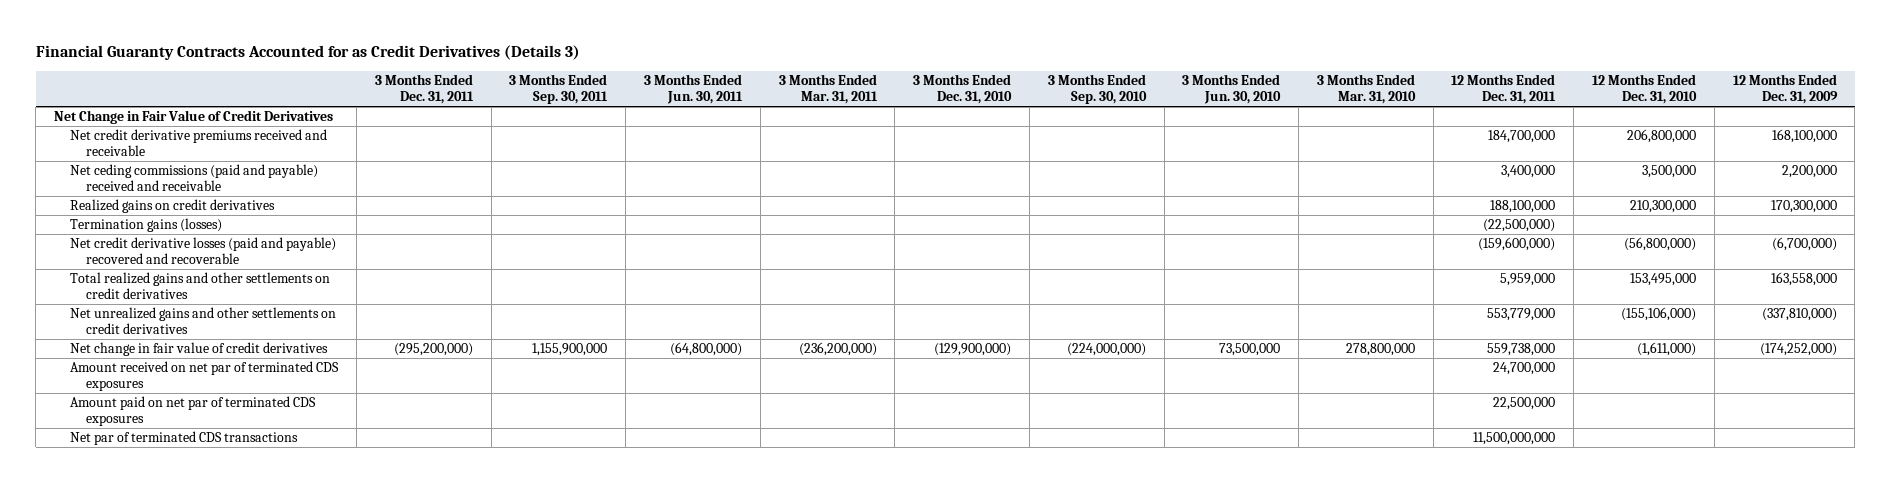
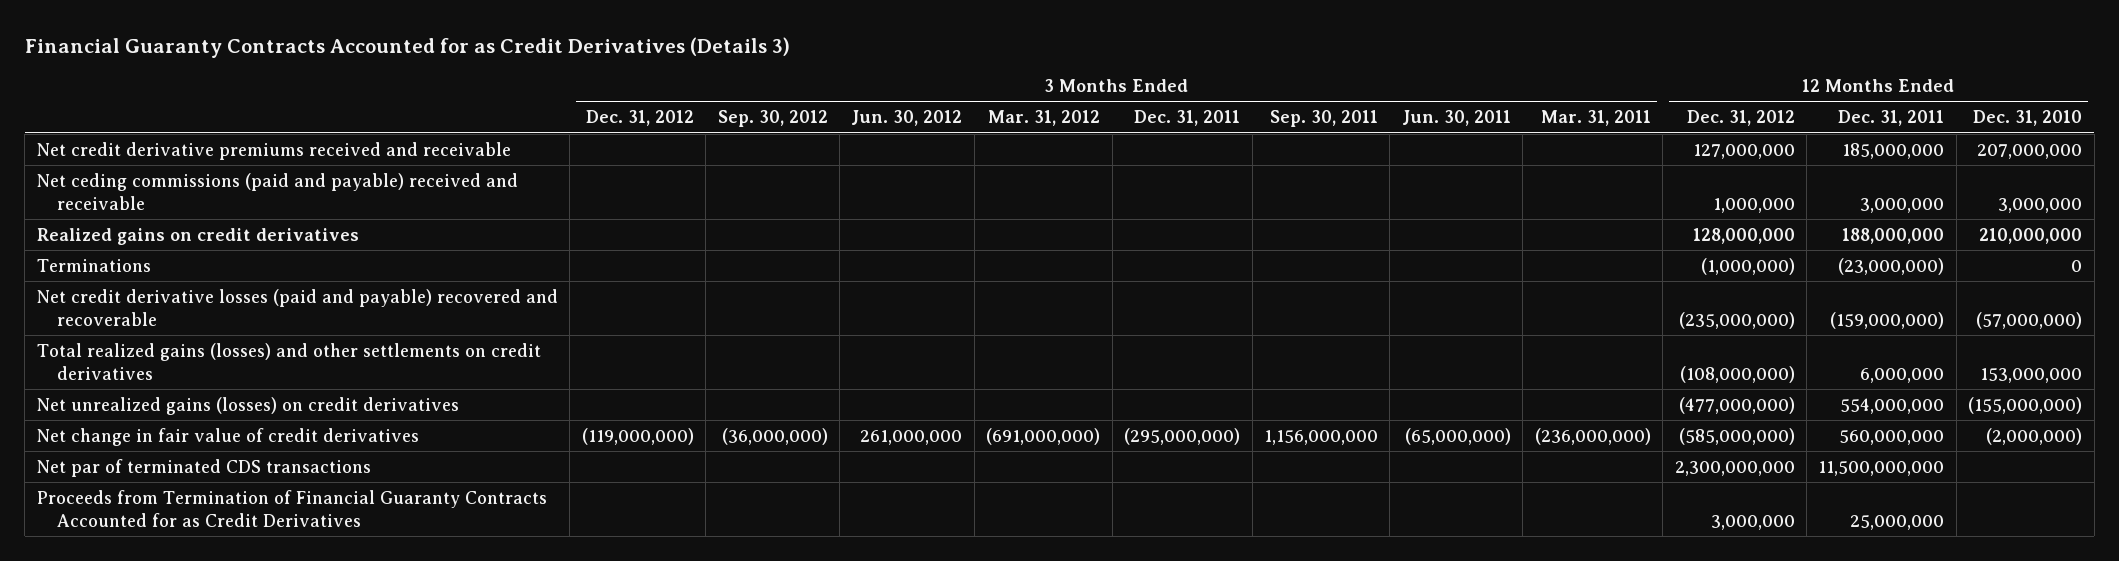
- | 3 Months Ended Dec. 31, 2011 | 3 Months Ended Sep. 30, 2011 | 3 Months Ended Jun. 30, 2011 | 3 Months Ended Mar. 31, 2011 | 3 Months Ended Dec. 31, 2010 | 3 Months Ended Sep. 30, 2010 | 3 Months Ended Jun. 30, 2010 | 3 Months Ended Mar. 31, 2010 | 12 Months Ended Dec. 31, 2011 | 12 Months Ended Dec. 31, 2010 | 12 Months Ended Dec. 31, 2009
+ | 3 Months Ended Dec. 31, 2012 | 3 Months Ended Sep. 30, 2012 | 3 Months Ended Jun. 30, 2012 | 3 Months Ended Mar. 31, 2012 | 3 Months Ended Dec. 31, 2011 | 3 Months Ended Sep. 30, 2011 | 3 Months Ended Jun. 30, 2011 | 3 Months Ended Mar. 31, 2011 | 12 Months Ended Dec. 31, 2012 | 12 Months Ended Dec. 31, 2011 | 12 Months Ended Dec. 31, 2010
- Net Change in Fair Value of Credit Derivatives
- Net credit derivative premiums received and receivable | | | | | | | | | 184,700,000 | 206,800,000 | 168,100,000
- Net ceding commissions (paid and payable) received and receivable | | | | | | | | | 3,400,000 | 3,500,000 | 2,200,000
- Realized gains on credit derivatives | | | | | | | | | 188,100,000 | 210,300,000 | 170,300,000
- Termination gains (losses) | | | | | | | | | (22,500,000) | |
- Net credit derivative losses (paid and payable) recovered and recoverable | | | | | | | | | (159,600,000) | (56,800,000) | (6,700,000)
- Total realized gains and other settlements on credit derivatives | | | | | | | | | 5,959,000 | 153,495,000 | 163,558,000
- Net unrealized gains and other settlements on credit derivatives | | | | | | | | | 553,779,000 | (155,106,000) | (337,810,000)
- Net change in fair value of credit derivatives | (295,200,000) | 1,155,900,000 | (64,800,000) | (236,200,000) | (129,900,000) | (224,000,000) | 73,500,000 | 278,800,000 | 559,738,000 | (1,611,000) | (174,252,000)
- Amount received on net par of terminated CDS exposures | | | | | | | | | 24,700,000 | |
- Amount paid on net par of terminated CDS exposures | | | | | | | | | 22,500,000 | |
+ Net credit derivative premiums received and receivable | | | | | | | | | 127,000,000 | 185,000,000 | 207,000,000
+ Net ceding commissions (paid and payable) received and receivable | | | | | | | | | 1,000,000 | 3,000,000 | 3,000,000
+ Realized gains on credit derivatives | | | | | | | | | 128,000,000 | 188,000,000 | 210,000,000
+ Terminations | | | | | | | | | (1,000,000) | (23,000,000) | 0
+ Net credit derivative losses (paid and payable) recovered and recoverable | | | | | | | | | (235,000,000) | (159,000,000) | (57,000,000)
+ Total realized gains (losses) and other settlements on credit derivatives | | | | | | | | | (108,000,000) | 6,000,000 | 153,000,000
+ Net unrealized gains (losses) on credit derivatives | | | | | | | | | (477,000,000) | 554,000,000 | (155,000,000)
+ Net change in fair value of credit derivatives | (119,000,000) | (36,000,000) | 261,000,000 | (691,000,000) | (295,000,000) | 1,156,000,000 | (65,000,000) | (236,000,000) | (585,000,000) | 560,000,000 | (2,000,000)
+ Proceeds from Termination of Financial Guaranty Contracts Accounted for as Credit Derivatives | | | | | | | | | 3,000,000 | 25,000,000 |

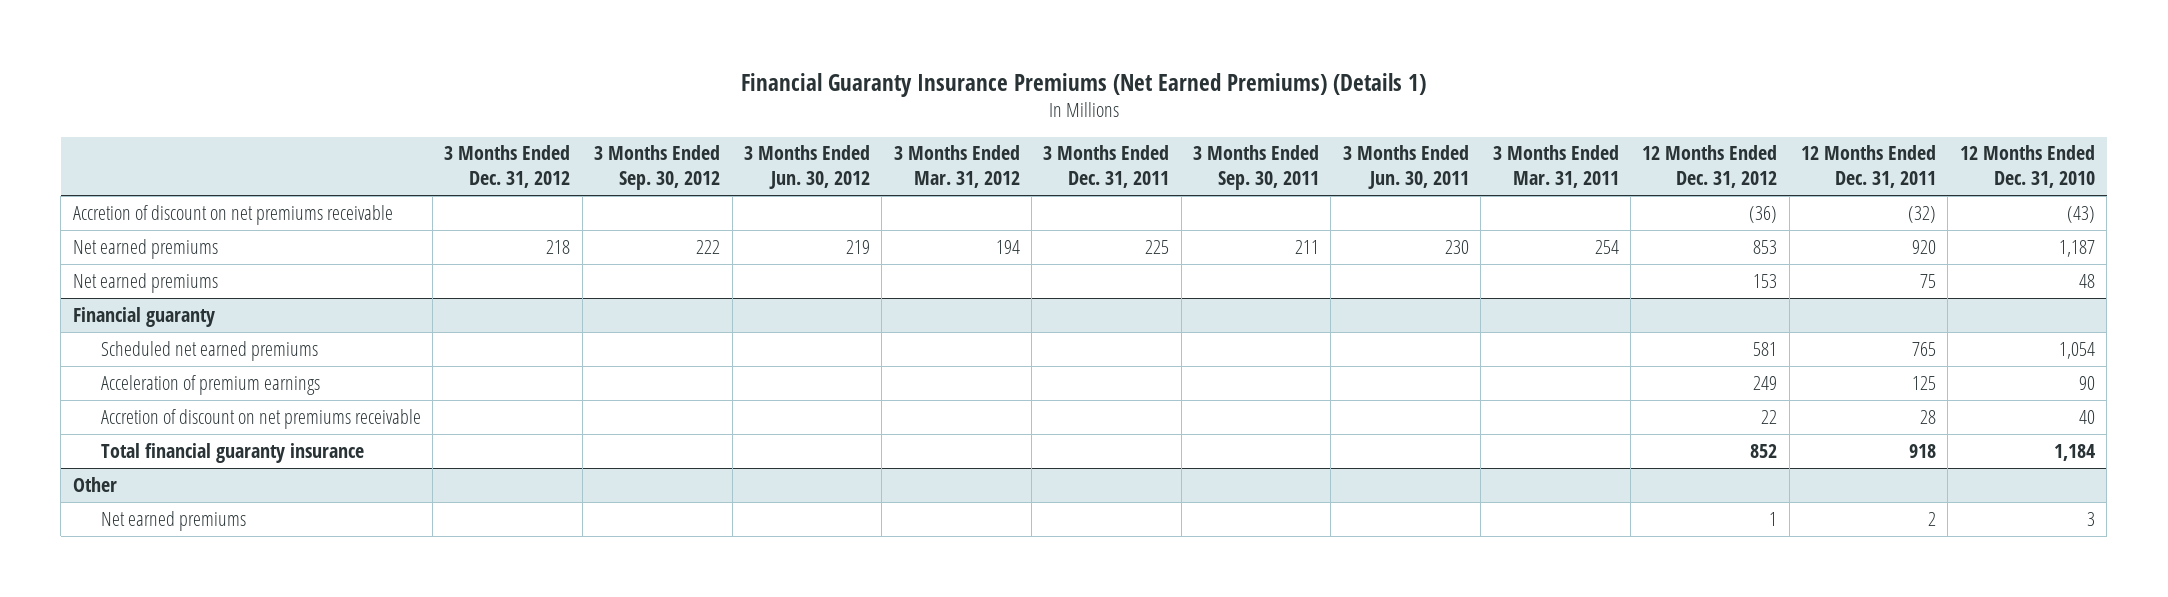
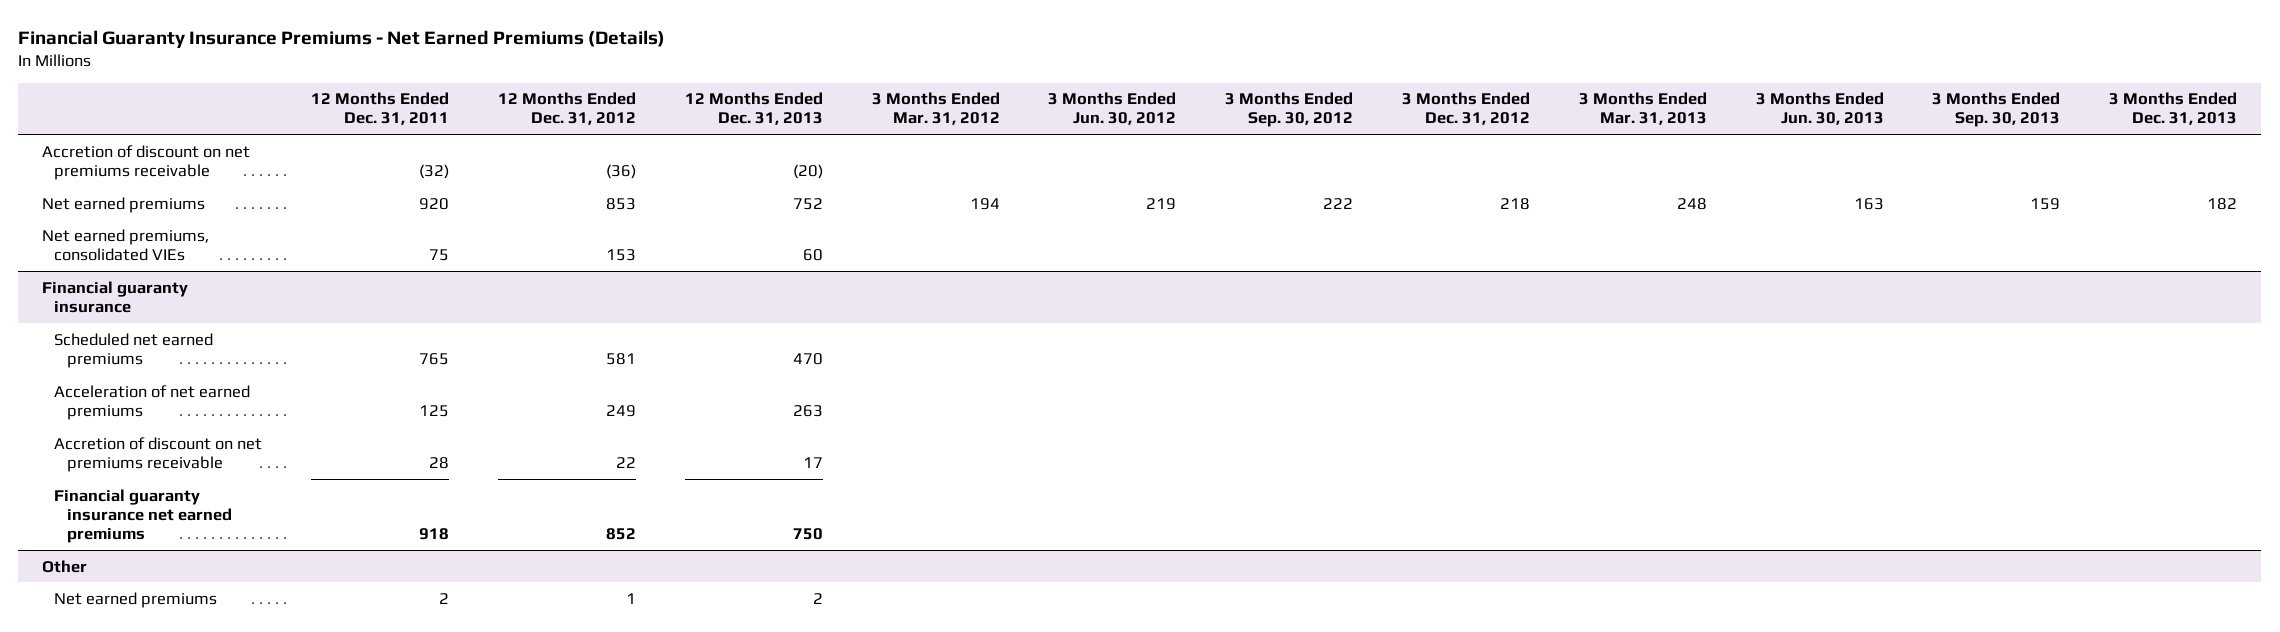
- Financial Guaranty Insurance Premiums (Net Earned Premiums) (Details 1)
+ Financial Guaranty Insurance Premiums - Net Earned Premiums (Details)
- | 3 Months Ended Dec. 31, 2012 | 3 Months Ended Sep. 30, 2012 | 3 Months Ended Jun. 30, 2012 | 3 Months Ended Mar. 31, 2012 | 3 Months Ended Dec. 31, 2011 | 3 Months Ended Sep. 30, 2011 | 3 Months Ended Jun. 30, 2011 | 3 Months Ended Mar. 31, 2011 | 12 Months Ended Dec. 31, 2012 | 12 Months Ended Dec. 31, 2011 | 12 Months Ended Dec. 31, 2010
+ | 12 Months Ended Dec. 31, 2011 | 12 Months Ended Dec. 31, 2012 | 12 Months Ended Dec. 31, 2013 | 3 Months Ended Mar. 31, 2012 | 3 Months Ended Jun. 30, 2012 | 3 Months Ended Sep. 30, 2012 | 3 Months Ended Dec. 31, 2012 | 3 Months Ended Mar. 31, 2013 | 3 Months Ended Jun. 30, 2013 | 3 Months Ended Sep. 30, 2013 | 3 Months Ended Dec. 31, 2013
- Net earned premiums | | | | | | | | | 153 | 75 | 48
- Financial guaranty
+ Net earned premiums, consolidated VIEs | 75 | 153 | 60 | | | | | | | |
+ Financial guaranty insurance
- Acceleration of premium earnings | | | | | | | | | 249 | 125 | 90
+ Acceleration of net earned premiums | 125 | 249 | 263 | | | | | | | |
- Total financial guaranty insurance | | | | | | | | | 852 | 918 | 1,184
+ Financial guaranty insurance net earned premiums | 918 | 852 | 750 | | | | | | | |

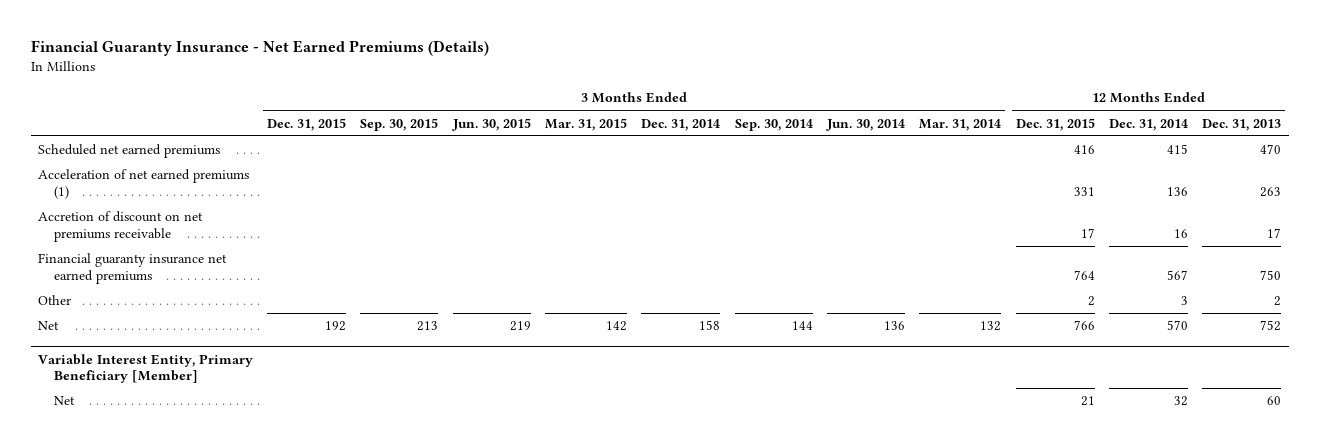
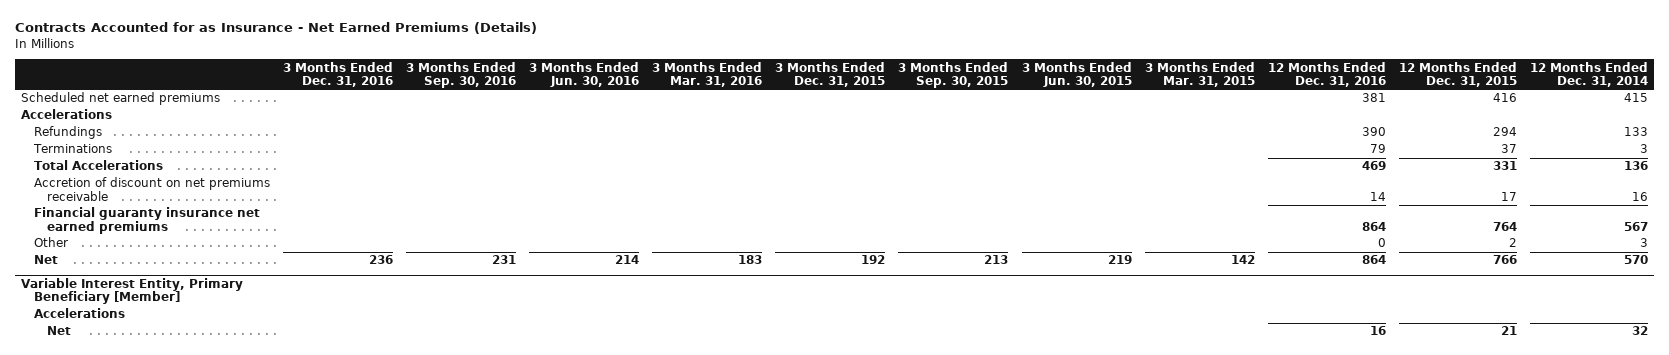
- Financial Guaranty Insurance - Net Earned Premiums (Details)
+ Contracts Accounted for as Insurance - Net Earned Premiums (Details)
- | 3 Months Ended Dec. 31, 2015 | 3 Months Ended Sep. 30, 2015 | 3 Months Ended Jun. 30, 2015 | 3 Months Ended Mar. 31, 2015 | 3 Months Ended Dec. 31, 2014 | 3 Months Ended Sep. 30, 2014 | 3 Months Ended Jun. 30, 2014 | 3 Months Ended Mar. 31, 2014 | 12 Months Ended Dec. 31, 2015 | 12 Months Ended Dec. 31, 2014 | 12 Months Ended Dec. 31, 2013
+ | 3 Months Ended Dec. 31, 2016 | 3 Months Ended Sep. 30, 2016 | 3 Months Ended Jun. 30, 2016 | 3 Months Ended Mar. 31, 2016 | 3 Months Ended Dec. 31, 2015 | 3 Months Ended Sep. 30, 2015 | 3 Months Ended Jun. 30, 2015 | 3 Months Ended Mar. 31, 2015 | 12 Months Ended Dec. 31, 2016 | 12 Months Ended Dec. 31, 2015 | 12 Months Ended Dec. 31, 2014
- Acceleration of net earned premiums (1) | | | | | | | | | 331 | 136 | 263
+ Accelerations
+ Refundings | | | | | | | | | 390 | 294 | 133
+ Terminations | | | | | | | | | 79 | 37 | 3
+ Total Accelerations | | | | | | | | | 469 | 331 | 136
@ Variable Interest Entity, Primary Beneficiary [Member]
+ Accelerations

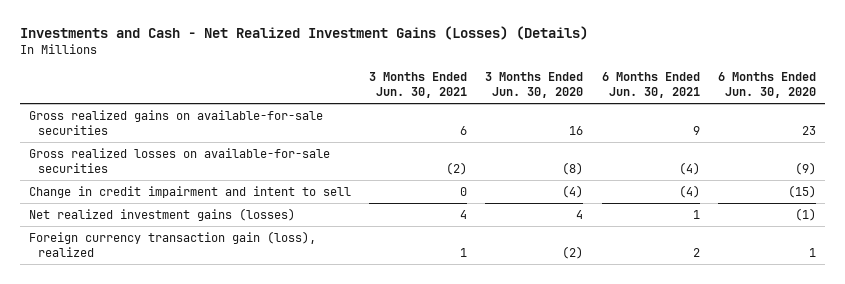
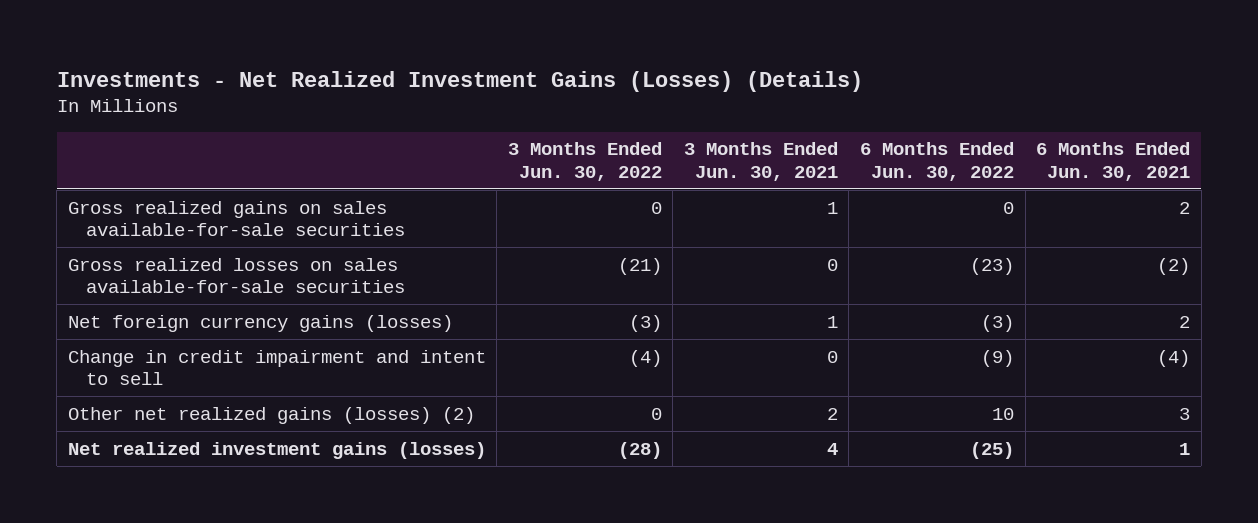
- Investments and Cash - Net Realized Investment Gains (Losses) (Details)
+ Investments - Net Realized Investment Gains (Losses) (Details)
- | 3 Months Ended Jun. 30, 2021 | 3 Months Ended Jun. 30, 2020 | 6 Months Ended Jun. 30, 2021 | 6 Months Ended Jun. 30, 2020
+ | 3 Months Ended Jun. 30, 2022 | 3 Months Ended Jun. 30, 2021 | 6 Months Ended Jun. 30, 2022 | 6 Months Ended Jun. 30, 2021
- Gross realized gains on available-for-sale securities | 6 | 16 | 9 | 23
- Gross realized losses on available-for-sale securities | (2) | (8) | (4) | (9)
+ Gross realized gains on sales available-for-sale securities | 0 | 1 | 0 | 2
+ Gross realized losses on sales available-for-sale securities | (21) | 0 | (23) | (2)
+ Net foreign currency gains (losses) | (3) | 1 | (3) | 2
+ Other net realized gains (losses) (2) | 0 | 2 | 10 | 3
- Foreign currency transaction gain (loss), realized | 1 | (2) | 2 | 1

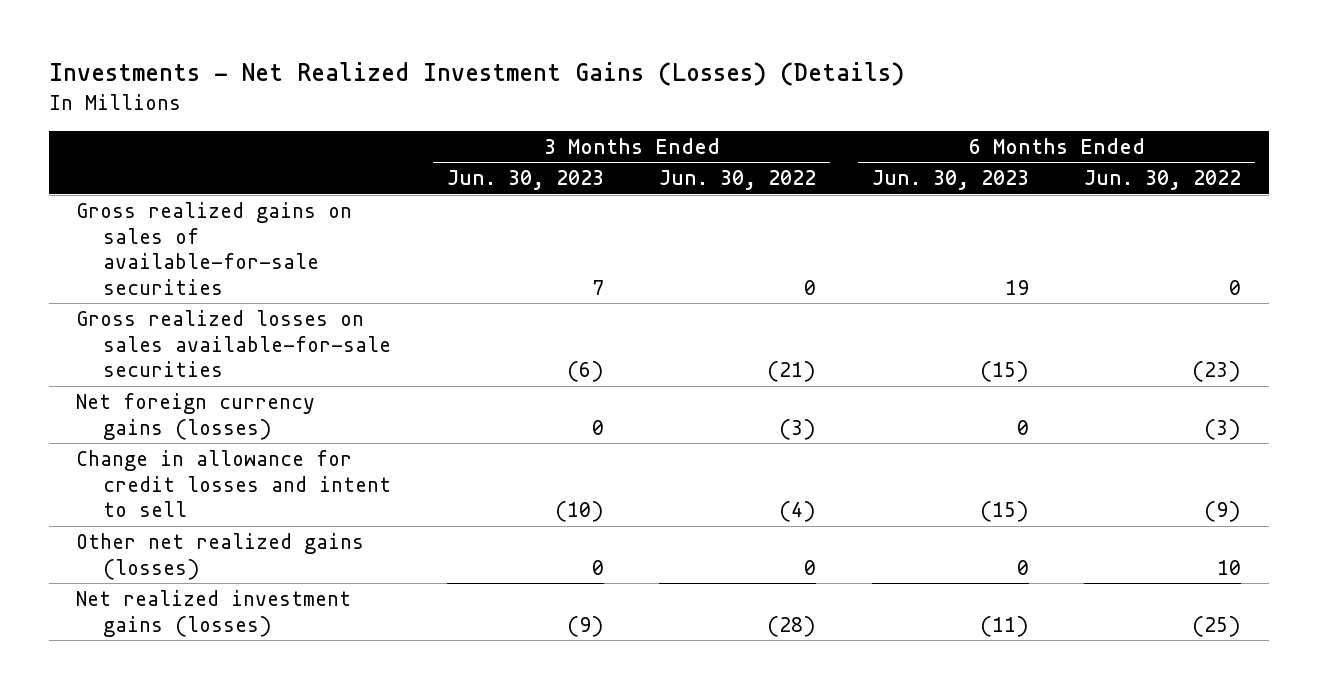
- | 3 Months Ended Jun. 30, 2022 | 3 Months Ended Jun. 30, 2021 | 6 Months Ended Jun. 30, 2022 | 6 Months Ended Jun. 30, 2021
+ | 3 Months Ended Jun. 30, 2023 | 3 Months Ended Jun. 30, 2022 | 6 Months Ended Jun. 30, 2023 | 6 Months Ended Jun. 30, 2022
- Gross realized gains on sales available-for-sale securities | 0 | 1 | 0 | 2
+ Gross realized gains on sales of available-for-sale securities | 7 | 0 | 19 | 0
- Change in credit impairment and intent to sell | (4) | 0 | (9) | (4)
- Other net realized gains (losses) (2) | 0 | 2 | 10 | 3
+ Change in allowance for credit losses and intent to sell | (10) | (4) | (15) | (9)
+ Other net realized gains (losses) | 0 | 0 | 0 | 10

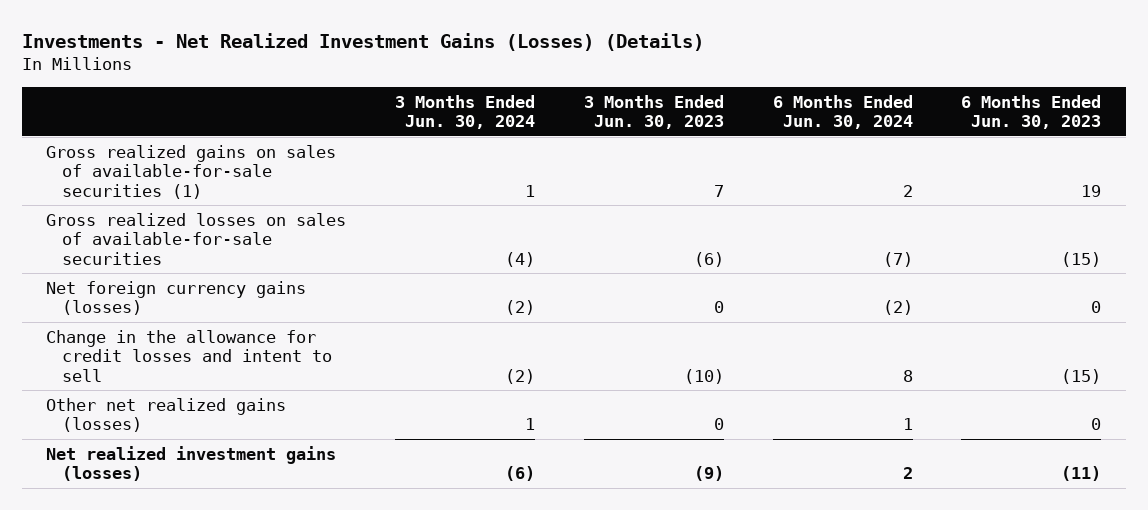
- | 3 Months Ended Jun. 30, 2023 | 3 Months Ended Jun. 30, 2022 | 6 Months Ended Jun. 30, 2023 | 6 Months Ended Jun. 30, 2022
+ | 3 Months Ended Jun. 30, 2024 | 3 Months Ended Jun. 30, 2023 | 6 Months Ended Jun. 30, 2024 | 6 Months Ended Jun. 30, 2023
- Gross realized gains on sales of available-for-sale securities | 7 | 0 | 19 | 0
- Gross realized losses on sales available-for-sale securities | (6) | (21) | (15) | (23)
+ Gross realized gains on sales of available-for-sale securities (1) | 1 | 7 | 2 | 19
+ Gross realized losses on sales of available-for-sale securities | (4) | (6) | (7) | (15)
- Change in allowance for credit losses and intent to sell | (10) | (4) | (15) | (9)
+ Change in the allowance for credit losses and intent to sell | (2) | (10) | 8 | (15)

